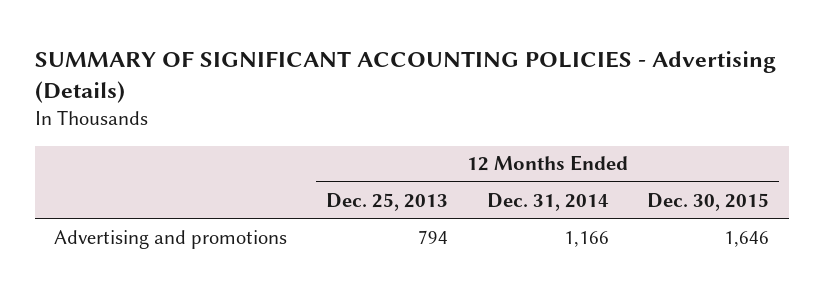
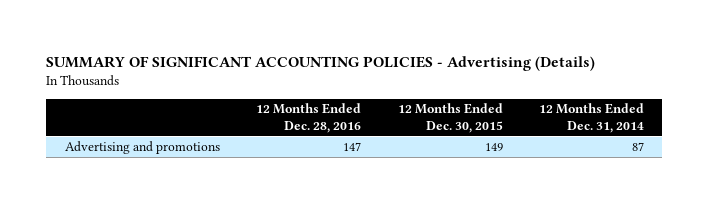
- | 12 Months Ended Dec. 25, 2013 | 12 Months Ended Dec. 31, 2014 | 12 Months Ended Dec. 30, 2015
+ | 12 Months Ended Dec. 28, 2016 | 12 Months Ended Dec. 30, 2015 | 12 Months Ended Dec. 31, 2014
- Advertising and promotions | 794 | 1,166 | 1,646
+ Advertising and promotions | 147 | 149 | 87

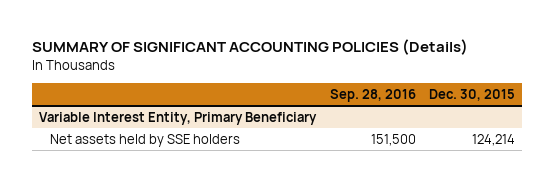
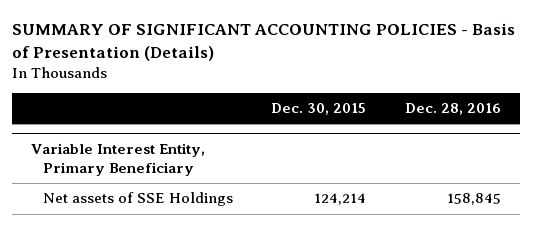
- SUMMARY OF SIGNIFICANT ACCOUNTING POLICIES (Details)
+ SUMMARY OF SIGNIFICANT ACCOUNTING POLICIES - Basis of Presentation (Details)
- | Sep. 28, 2016 | Dec. 30, 2015
+ | Dec. 30, 2015 | Dec. 28, 2016
@ Variable Interest Entity, Primary Beneficiary
- Net assets held by SSE holders | 151,500 | 124,214
+ Net assets of SSE Holdings | 124,214 | 158,845

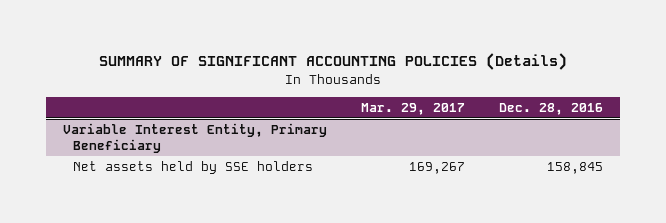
- SUMMARY OF SIGNIFICANT ACCOUNTING POLICIES - Basis of Presentation (Details)
+ SUMMARY OF SIGNIFICANT ACCOUNTING POLICIES (Details)
- | Dec. 30, 2015 | Dec. 28, 2016
+ | Mar. 29, 2017 | Dec. 28, 2016
@ Variable Interest Entity, Primary Beneficiary
- Net assets of SSE Holdings | 124,214 | 158,845
+ Net assets held by SSE holders | 169,267 | 158,845

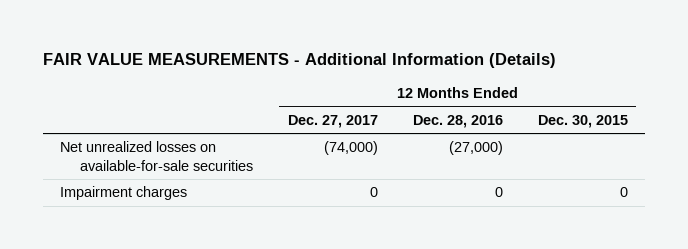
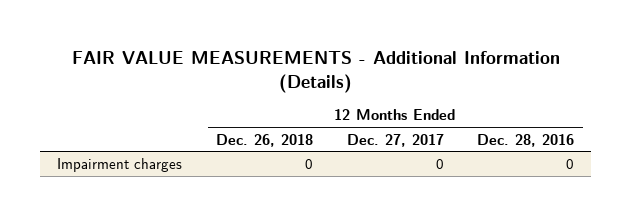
- | 12 Months Ended Dec. 27, 2017 | 12 Months Ended Dec. 28, 2016 | 12 Months Ended Dec. 30, 2015
+ | 12 Months Ended Dec. 26, 2018 | 12 Months Ended Dec. 27, 2017 | 12 Months Ended Dec. 28, 2016
- Net unrealized losses on available-for-sale securities | (74,000) | (27,000) |

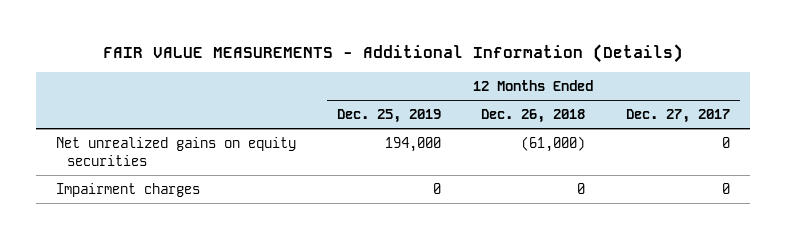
- | 12 Months Ended Dec. 26, 2018 | 12 Months Ended Dec. 27, 2017 | 12 Months Ended Dec. 28, 2016
+ | 12 Months Ended Dec. 25, 2019 | 12 Months Ended Dec. 26, 2018 | 12 Months Ended Dec. 27, 2017
+ Net unrealized gains on equity securities | 194,000 | (61,000) | 0

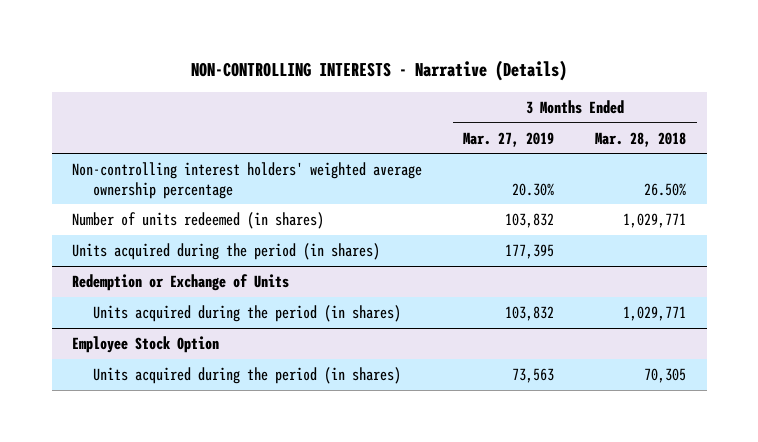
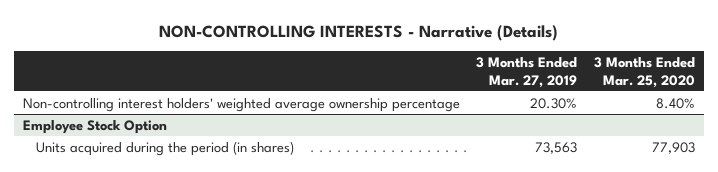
- | 3 Months Ended Mar. 27, 2019 | 3 Months Ended Mar. 28, 2018
+ | 3 Months Ended Mar. 27, 2019 | 3 Months Ended Mar. 25, 2020
- Number of units redeemed (in shares) | 103,832 | 1,029,771
- Units acquired during the period (in shares) | 177,395 |
- Redemption or Exchange of Units
- Units acquired during the period (in shares) | 103,832 | 1,029,771

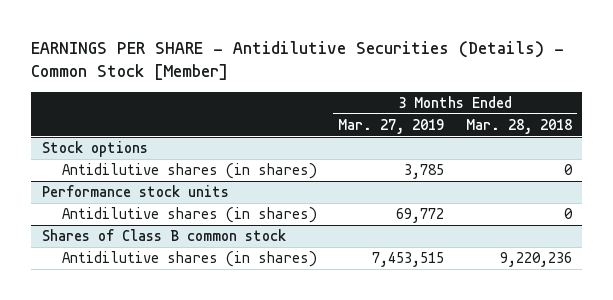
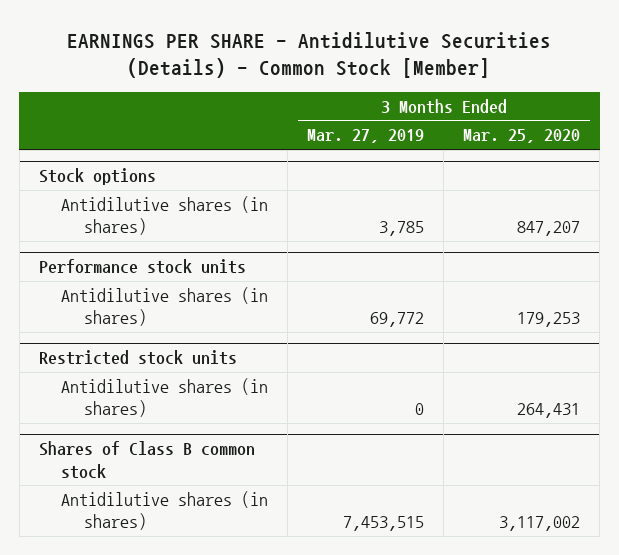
- | 3 Months Ended Mar. 27, 2019 | 3 Months Ended Mar. 28, 2018
+ | 3 Months Ended Mar. 27, 2019 | 3 Months Ended Mar. 25, 2020
+ Restricted stock units
+ Antidilutive shares (in shares) | 0 | 264,431

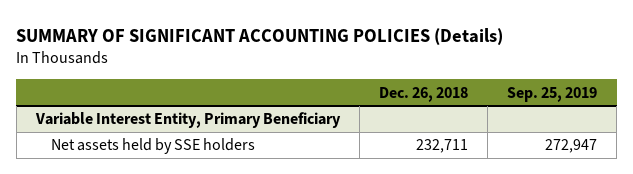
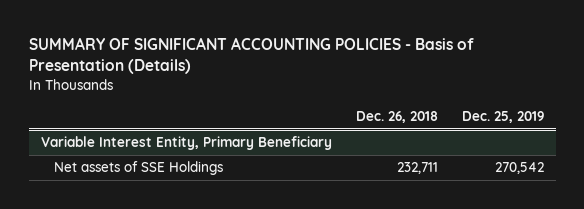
- SUMMARY OF SIGNIFICANT ACCOUNTING POLICIES (Details)
+ SUMMARY OF SIGNIFICANT ACCOUNTING POLICIES - Basis of Presentation (Details)
- | Dec. 26, 2018 | Sep. 25, 2019
+ | Dec. 26, 2018 | Dec. 25, 2019
@ Variable Interest Entity, Primary Beneficiary
- Net assets held by SSE holders | 232,711 | 272,947
+ Net assets of SSE Holdings | 232,711 | 270,542

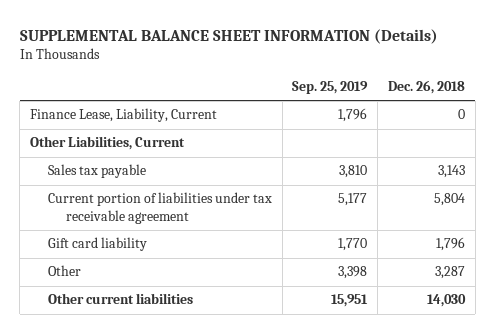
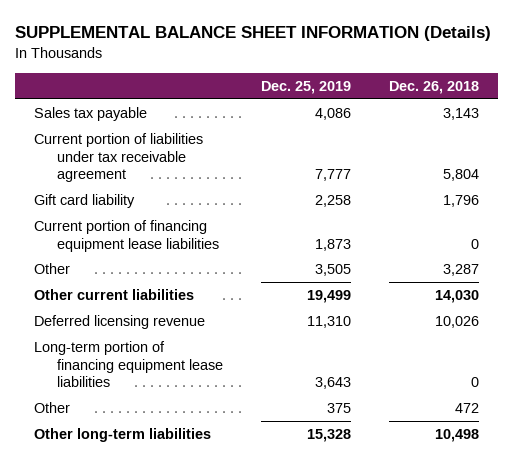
- | Sep. 25, 2019 | Dec. 26, 2018
+ | Dec. 25, 2019 | Dec. 26, 2018
- Finance Lease, Liability, Current | 1,796 | 0
- Other Liabilities, Current
+ Current portion of financing equipment lease liabilities | 1,873 | 0
+ Deferred licensing revenue | 11,310 | 10,026
+ Long-term portion of financing equipment lease liabilities | 3,643 | 0
+ Other | 375 | 472
+ Other long-term liabilities | 15,328 | 10,498

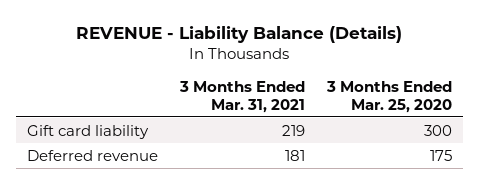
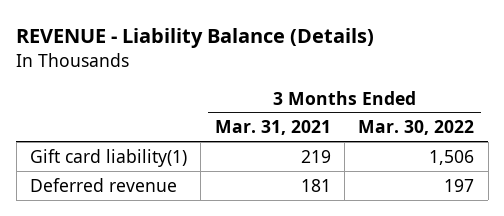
- | 3 Months Ended Mar. 31, 2021 | 3 Months Ended Mar. 25, 2020
+ | 3 Months Ended Mar. 31, 2021 | 3 Months Ended Mar. 30, 2022
- Gift card liability | 219 | 300
+ Gift card liability(1) | 219 | 1,506

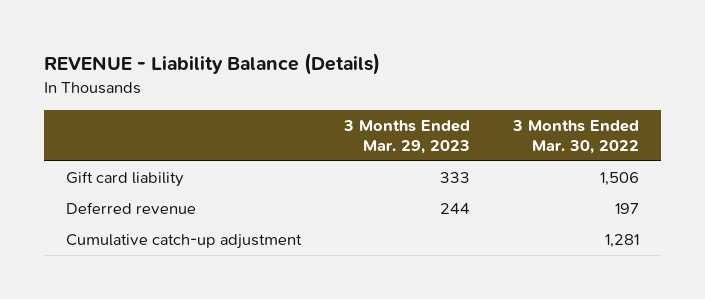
- | 3 Months Ended Mar. 31, 2021 | 3 Months Ended Mar. 30, 2022
+ | 3 Months Ended Mar. 29, 2023 | 3 Months Ended Mar. 30, 2022
- Gift card liability(1) | 219 | 1,506
+ Gift card liability | 333 | 1,506
+ Cumulative catch-up adjustment | | 1,281

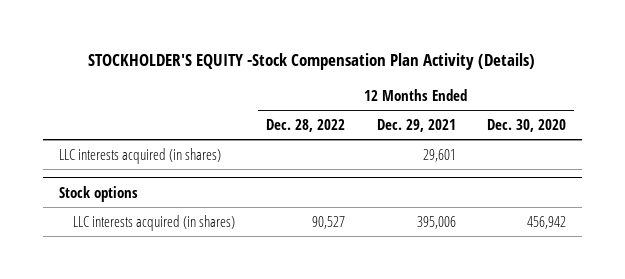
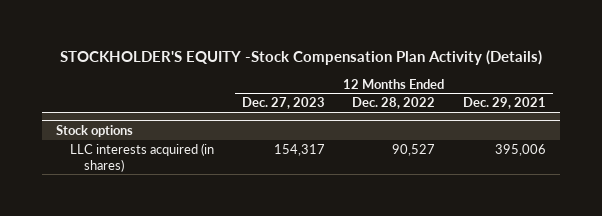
- | 12 Months Ended Dec. 28, 2022 | 12 Months Ended Dec. 29, 2021 | 12 Months Ended Dec. 30, 2020
+ | 12 Months Ended Dec. 27, 2023 | 12 Months Ended Dec. 28, 2022 | 12 Months Ended Dec. 29, 2021
- LLC interests acquired (in shares) | | 29,601 |

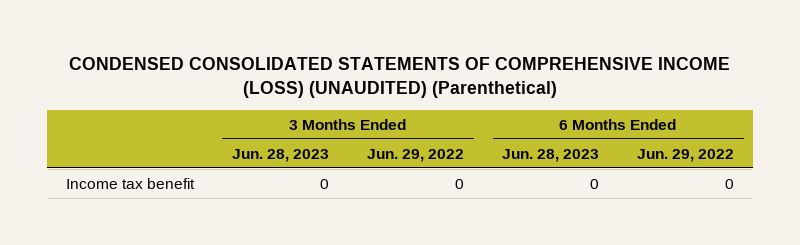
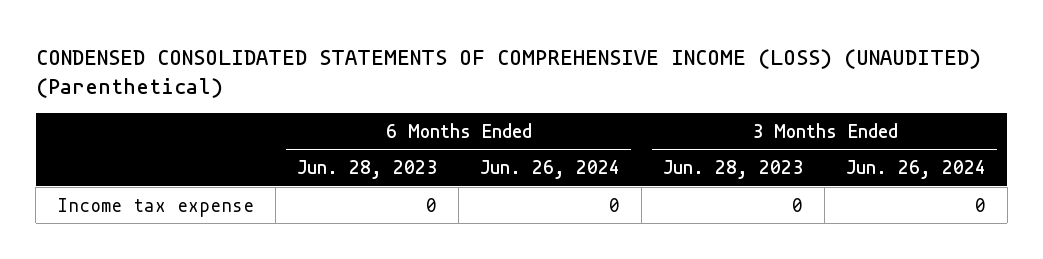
- | 3 Months Ended Jun. 28, 2023 | 3 Months Ended Jun. 29, 2022 | 6 Months Ended Jun. 28, 2023 | 6 Months Ended Jun. 29, 2022
+ | 6 Months Ended Jun. 28, 2023 | 6 Months Ended Jun. 26, 2024 | 3 Months Ended Jun. 28, 2023 | 3 Months Ended Jun. 26, 2024
- Income tax benefit | 0 | 0 | 0 | 0
+ Income tax expense | 0 | 0 | 0 | 0

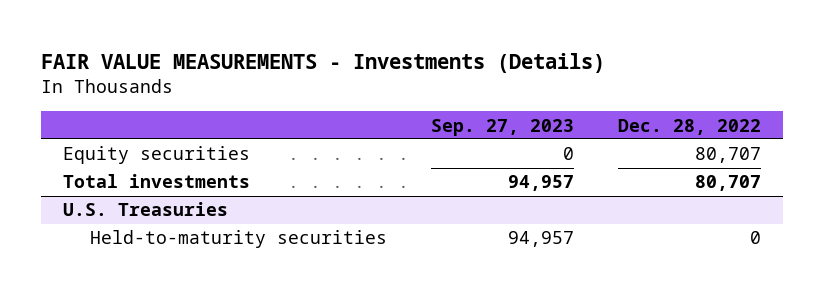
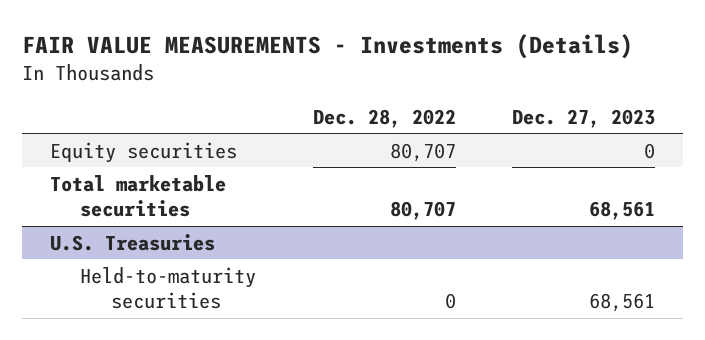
- | Sep. 27, 2023 | Dec. 28, 2022
+ | Dec. 28, 2022 | Dec. 27, 2023
- Total investments | 94,957 | 80,707
+ Total marketable securities | 80,707 | 68,561

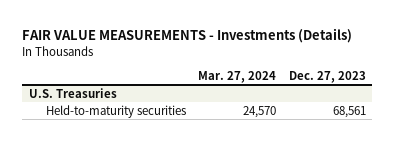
- | Dec. 28, 2022 | Dec. 27, 2023
+ | Mar. 27, 2024 | Dec. 27, 2023
- Equity securities | 80,707 | 0
- Total marketable securities | 80,707 | 68,561

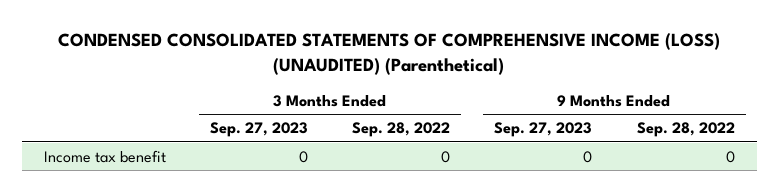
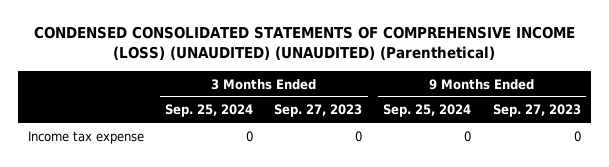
- CONDENSED CONSOLIDATED STATEMENTS OF COMPREHENSIVE INCOME (LOSS) (UNAUDITED) (Parenthetical)
+ CONDENSED CONSOLIDATED STATEMENTS OF COMPREHENSIVE INCOME (LOSS) (UNAUDITED) (UNAUDITED) (Parenthetical)
- | 3 Months Ended Sep. 27, 2023 | 3 Months Ended Sep. 28, 2022 | 9 Months Ended Sep. 27, 2023 | 9 Months Ended Sep. 28, 2022
+ | 3 Months Ended Sep. 25, 2024 | 3 Months Ended Sep. 27, 2023 | 9 Months Ended Sep. 25, 2024 | 9 Months Ended Sep. 27, 2023
- Income tax benefit | 0 | 0 | 0 | 0
+ Income tax expense | 0 | 0 | 0 | 0

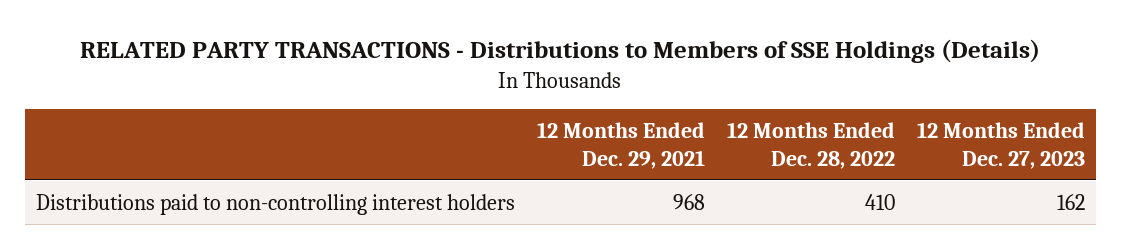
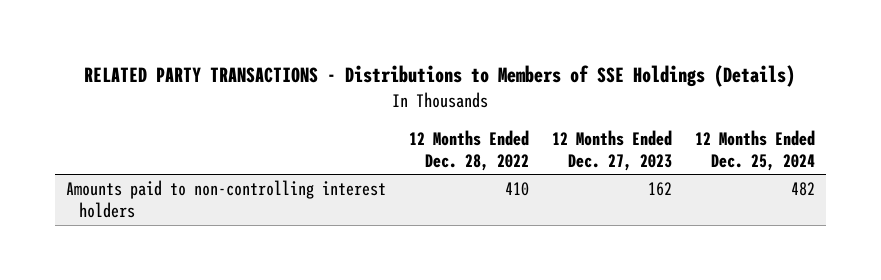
- | 12 Months Ended Dec. 29, 2021 | 12 Months Ended Dec. 28, 2022 | 12 Months Ended Dec. 27, 2023
+ | 12 Months Ended Dec. 28, 2022 | 12 Months Ended Dec. 27, 2023 | 12 Months Ended Dec. 25, 2024
- Distributions paid to non-controlling interest holders | 968 | 410 | 162
+ Amounts paid to non-controlling interest holders | 410 | 162 | 482

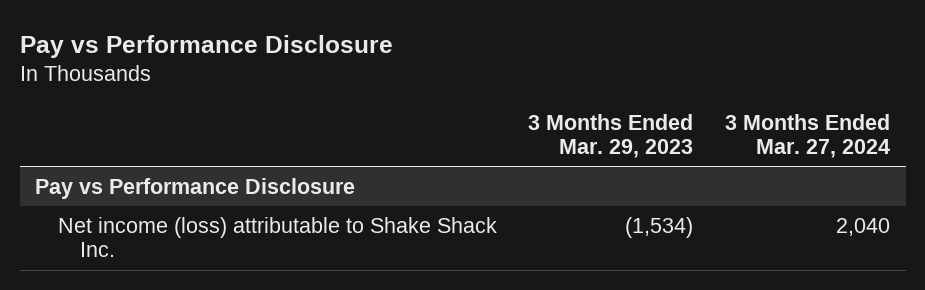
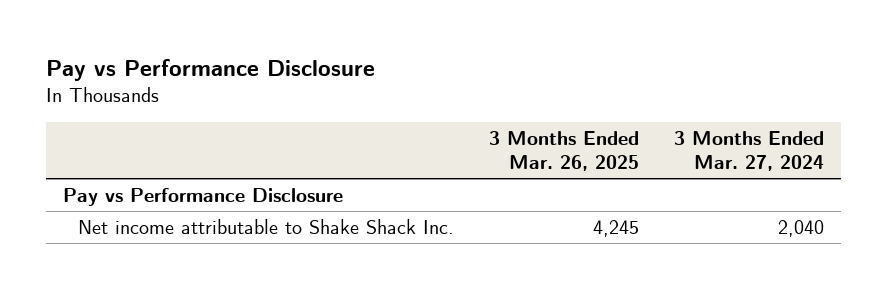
- | 3 Months Ended Mar. 29, 2023 | 3 Months Ended Mar. 27, 2024
+ | 3 Months Ended Mar. 26, 2025 | 3 Months Ended Mar. 27, 2024
- Net income (loss) attributable to Shake Shack Inc. | (1,534) | 2,040
+ Net income attributable to Shake Shack Inc. | 4,245 | 2,040

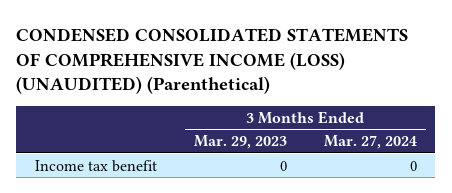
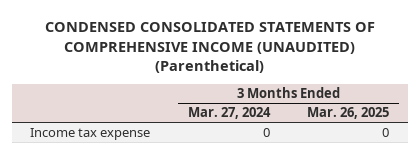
- CONDENSED CONSOLIDATED STATEMENTS OF COMPREHENSIVE INCOME (LOSS) (UNAUDITED) (Parenthetical)
+ CONDENSED CONSOLIDATED STATEMENTS OF COMPREHENSIVE INCOME (UNAUDITED) (Parenthetical)
- | 3 Months Ended Mar. 29, 2023 | 3 Months Ended Mar. 27, 2024
+ | 3 Months Ended Mar. 27, 2024 | 3 Months Ended Mar. 26, 2025
- Income tax benefit | 0 | 0
+ Income tax expense | 0 | 0

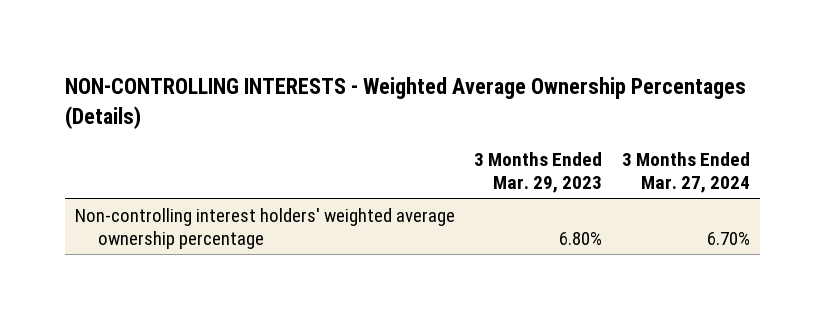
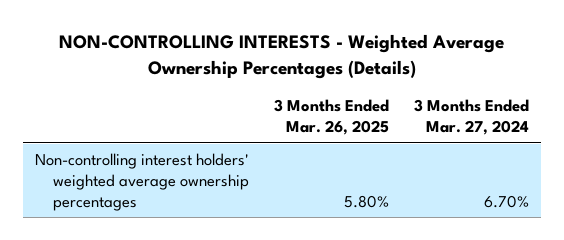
- | 3 Months Ended Mar. 29, 2023 | 3 Months Ended Mar. 27, 2024
+ | 3 Months Ended Mar. 26, 2025 | 3 Months Ended Mar. 27, 2024
- Non-controlling interest holders' weighted average ownership percentage | 6.80% | 6.70%
+ Non-controlling interest holders' weighted average ownership percentages | 5.80% | 6.70%

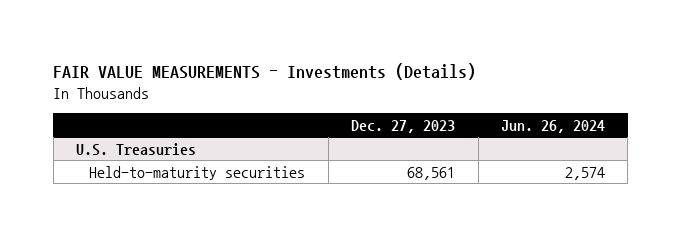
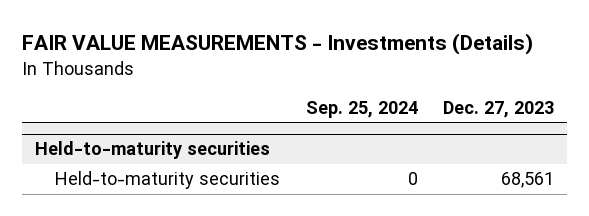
- | Dec. 27, 2023 | Jun. 26, 2024
+ | Sep. 25, 2024 | Dec. 27, 2023
- U.S. Treasuries
+ Held-to-maturity securities

